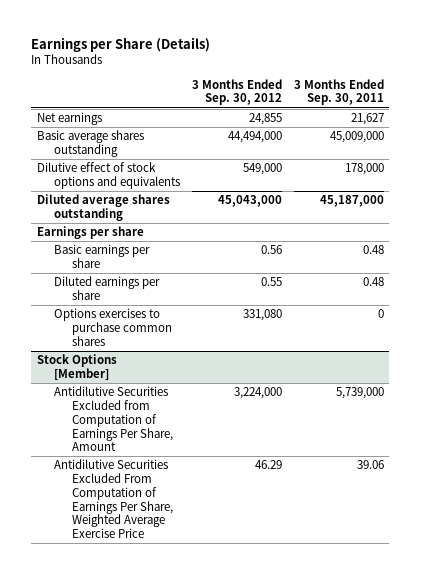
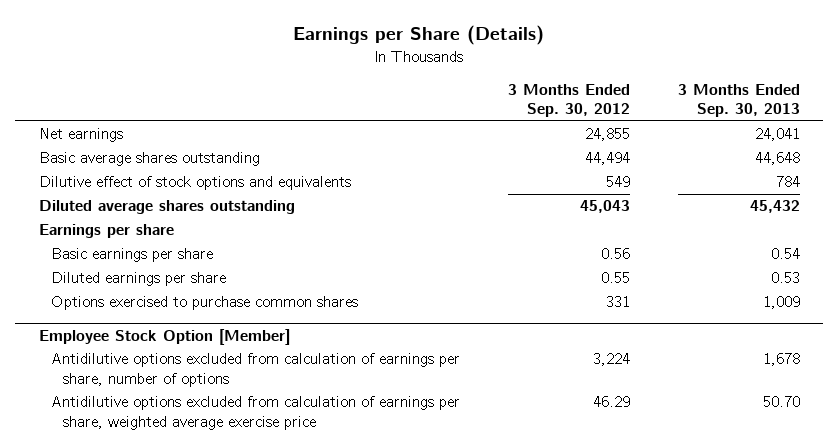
- | 3 Months Ended Sep. 30, 2012 | 3 Months Ended Sep. 30, 2011
+ | 3 Months Ended Sep. 30, 2012 | 3 Months Ended Sep. 30, 2013
- Basic average shares outstanding | 44,494,000 | 45,009,000
- Dilutive effect of stock options and equivalents | 549,000 | 178,000
- Diluted average shares outstanding | 45,043,000 | 45,187,000
+ Basic average shares outstanding | 44,494 | 44,648
+ Dilutive effect of stock options and equivalents | 549 | 784
+ Diluted average shares outstanding | 45,043 | 45,432
- Options exercises to purchase common shares | 331,080 | 0
- Stock Options [Member]
- Antidilutive Securities Excluded from Computation of Earnings Per Share, Amount | 3,224,000 | 5,739,000
- Antidilutive Securities Excluded From Computation of Earnings Per Share, Weighted Average Exercise Price | 46.29 | 39.06
+ Options exercised to purchase common shares | 331 | 1,009
+ Employee Stock Option [Member]
+ Antidilutive options excluded from calculation of earnings per share, number of options | 3,224 | 1,678
+ Antidilutive options excluded from calculation of earnings per share, weighted average exercise price | 46.29 | 50.70

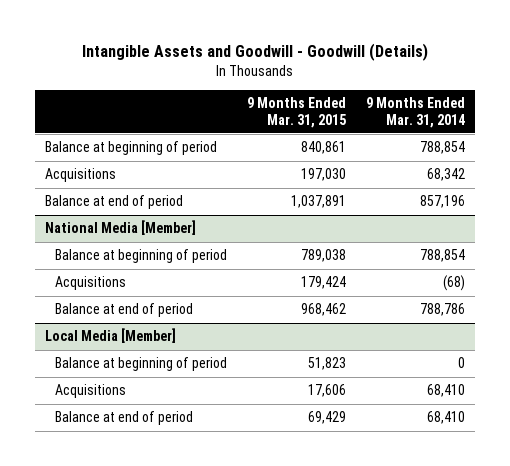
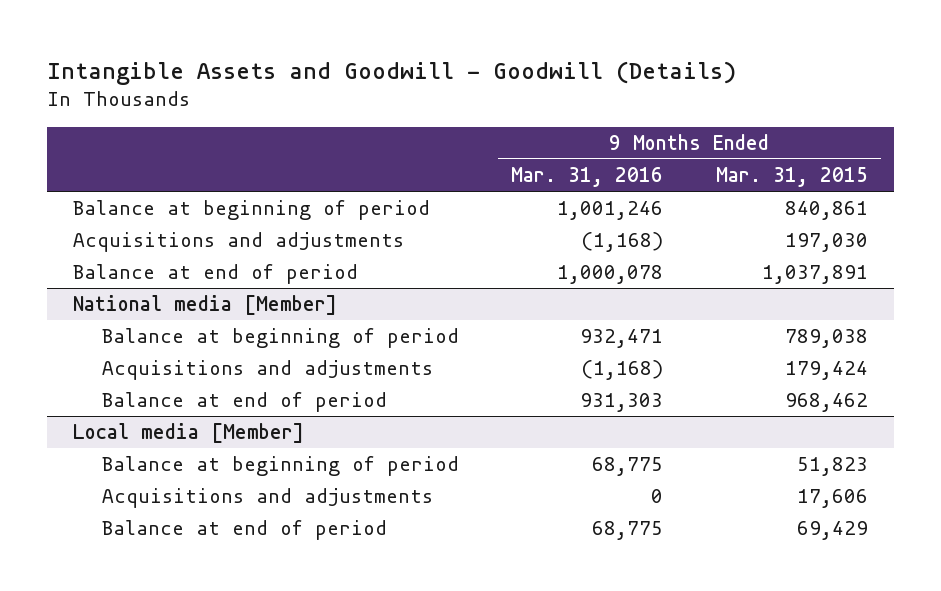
- | 9 Months Ended Mar. 31, 2015 | 9 Months Ended Mar. 31, 2014
+ | 9 Months Ended Mar. 31, 2016 | 9 Months Ended Mar. 31, 2015
- Acquisitions | 197,030 | 68,342
+ Acquisitions and adjustments | (1,168) | 197,030
- National Media [Member]
+ National media [Member]
- Acquisitions | 179,424 | (68)
+ Acquisitions and adjustments | (1,168) | 179,424
- Local Media [Member]
+ Local media [Member]
- Acquisitions | 17,606 | 68,410
+ Acquisitions and adjustments | 0 | 17,606

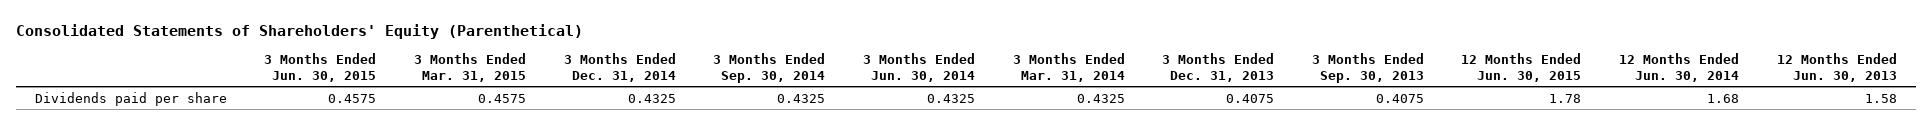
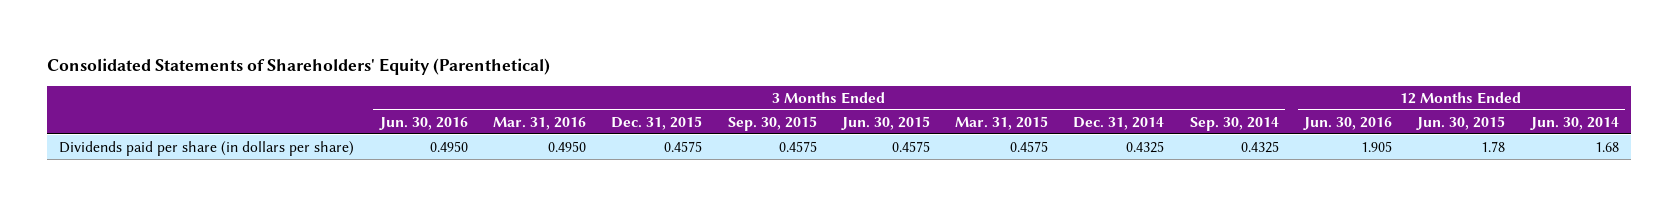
- | 3 Months Ended Jun. 30, 2015 | 3 Months Ended Mar. 31, 2015 | 3 Months Ended Dec. 31, 2014 | 3 Months Ended Sep. 30, 2014 | 3 Months Ended Jun. 30, 2014 | 3 Months Ended Mar. 31, 2014 | 3 Months Ended Dec. 31, 2013 | 3 Months Ended Sep. 30, 2013 | 12 Months Ended Jun. 30, 2015 | 12 Months Ended Jun. 30, 2014 | 12 Months Ended Jun. 30, 2013
+ | 3 Months Ended Jun. 30, 2016 | 3 Months Ended Mar. 31, 2016 | 3 Months Ended Dec. 31, 2015 | 3 Months Ended Sep. 30, 2015 | 3 Months Ended Jun. 30, 2015 | 3 Months Ended Mar. 31, 2015 | 3 Months Ended Dec. 31, 2014 | 3 Months Ended Sep. 30, 2014 | 12 Months Ended Jun. 30, 2016 | 12 Months Ended Jun. 30, 2015 | 12 Months Ended Jun. 30, 2014
- Dividends paid per share | 0.4575 | 0.4575 | 0.4325 | 0.4325 | 0.4325 | 0.4325 | 0.4075 | 0.4075 | 1.78 | 1.68 | 1.58
+ Dividends paid per share (in dollars per share) | 0.4950 | 0.4950 | 0.4575 | 0.4575 | 0.4575 | 0.4575 | 0.4325 | 0.4325 | 1.905 | 1.78 | 1.68

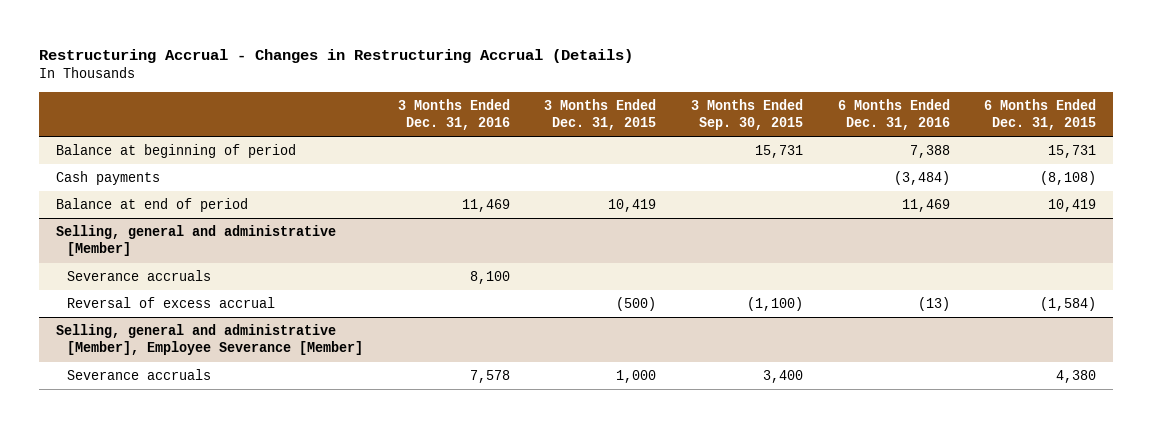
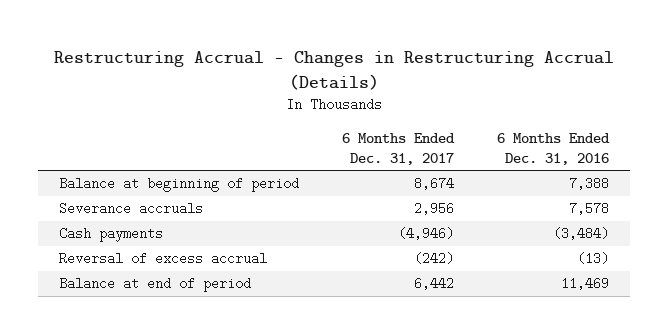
- | 3 Months Ended Dec. 31, 2016 | 3 Months Ended Dec. 31, 2015 | 3 Months Ended Sep. 30, 2015 | 6 Months Ended Dec. 31, 2016 | 6 Months Ended Dec. 31, 2015
+ | 6 Months Ended Dec. 31, 2017 | 6 Months Ended Dec. 31, 2016
+ Severance accruals | 2,956 | 7,578
- Selling, general and administrative [Member]
- Severance accruals | 8,100 | | | |
- Selling, general and administrative [Member], Employee Severance [Member]
- Severance accruals | 7,578 | 1,000 | 3,400 | | 4,380
moved down: Balance at end of period | 6,442 | 11,469

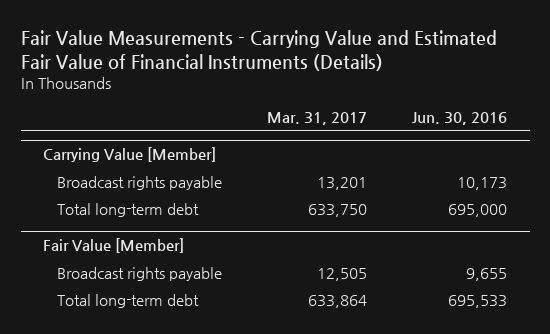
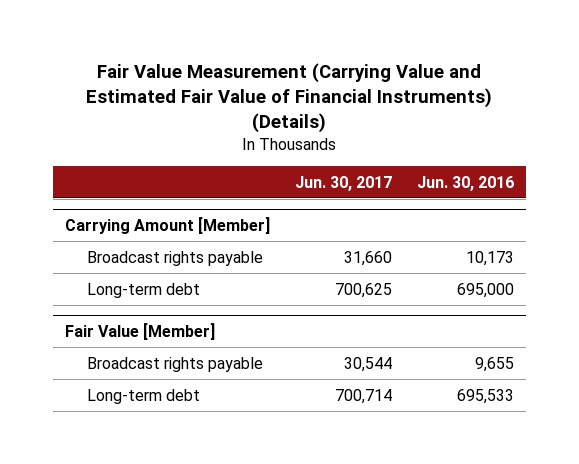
- Fair Value Measurements - Carrying Value and Estimated Fair Value of Financial Instruments (Details)
+ Fair Value Measurement (Carrying Value and Estimated Fair Value of Financial Instruments) (Details)
- | Mar. 31, 2017 | Jun. 30, 2016
+ | Jun. 30, 2017 | Jun. 30, 2016
- Carrying Value [Member]
+ Carrying Amount [Member]
- Total long-term debt | 633,750 | 695,000
+ Long-term debt | 700,625 | 695,000
@ Fair Value [Member]
- Total long-term debt | 633,864 | 695,533
+ Long-term debt | 700,714 | 695,533

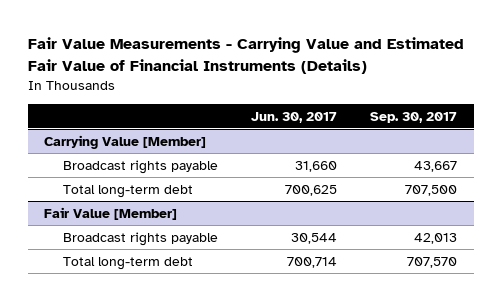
- Fair Value Measurement (Carrying Value and Estimated Fair Value of Financial Instruments) (Details)
+ Fair Value Measurements - Carrying Value and Estimated Fair Value of Financial Instruments (Details)
- | Jun. 30, 2017 | Jun. 30, 2016
+ | Jun. 30, 2017 | Sep. 30, 2017
- Carrying Amount [Member]
+ Carrying Value [Member]
- Long-term debt | 700,625 | 695,000
+ Total long-term debt | 700,625 | 707,500
@ Fair Value [Member]
- Long-term debt | 700,714 | 695,533
+ Total long-term debt | 700,714 | 707,570

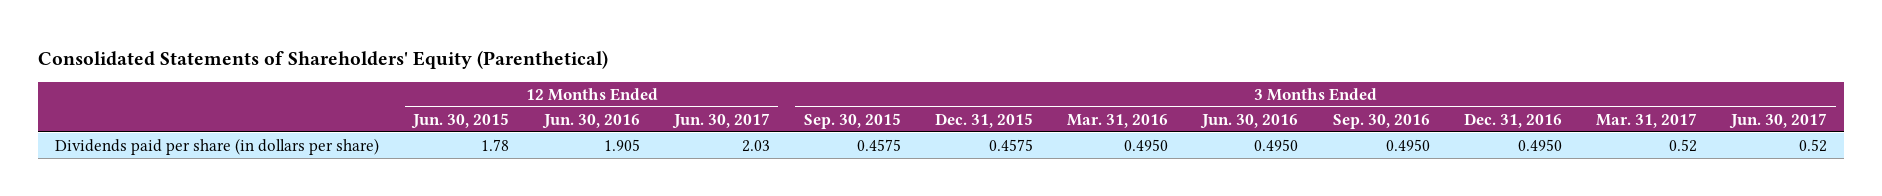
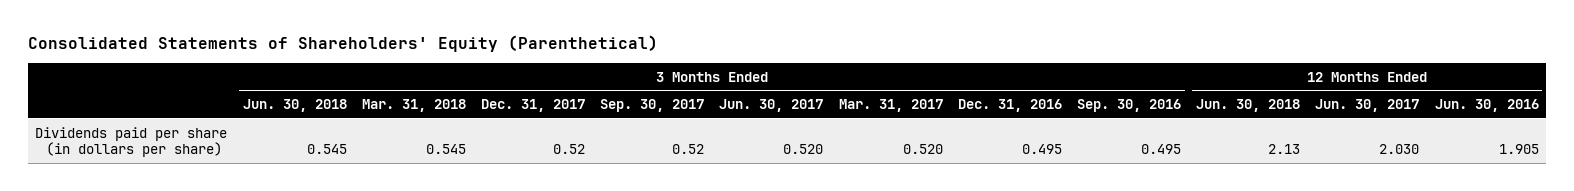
- | 12 Months Ended Jun. 30, 2015 | 12 Months Ended Jun. 30, 2016 | 12 Months Ended Jun. 30, 2017 | 3 Months Ended Sep. 30, 2015 | 3 Months Ended Dec. 31, 2015 | 3 Months Ended Mar. 31, 2016 | 3 Months Ended Jun. 30, 2016 | 3 Months Ended Sep. 30, 2016 | 3 Months Ended Dec. 31, 2016 | 3 Months Ended Mar. 31, 2017 | 3 Months Ended Jun. 30, 2017
+ | 3 Months Ended Jun. 30, 2018 | 3 Months Ended Mar. 31, 2018 | 3 Months Ended Dec. 31, 2017 | 3 Months Ended Sep. 30, 2017 | 3 Months Ended Jun. 30, 2017 | 3 Months Ended Mar. 31, 2017 | 3 Months Ended Dec. 31, 2016 | 3 Months Ended Sep. 30, 2016 | 12 Months Ended Jun. 30, 2018 | 12 Months Ended Jun. 30, 2017 | 12 Months Ended Jun. 30, 2016
- Dividends paid per share (in dollars per share) | 1.78 | 1.905 | 2.03 | 0.4575 | 0.4575 | 0.4950 | 0.4950 | 0.4950 | 0.4950 | 0.52 | 0.52
+ Dividends paid per share (in dollars per share) | 0.545 | 0.545 | 0.52 | 0.52 | 0.520 | 0.520 | 0.495 | 0.495 | 2.13 | 2.030 | 1.905

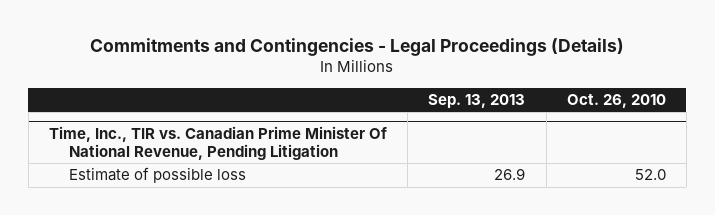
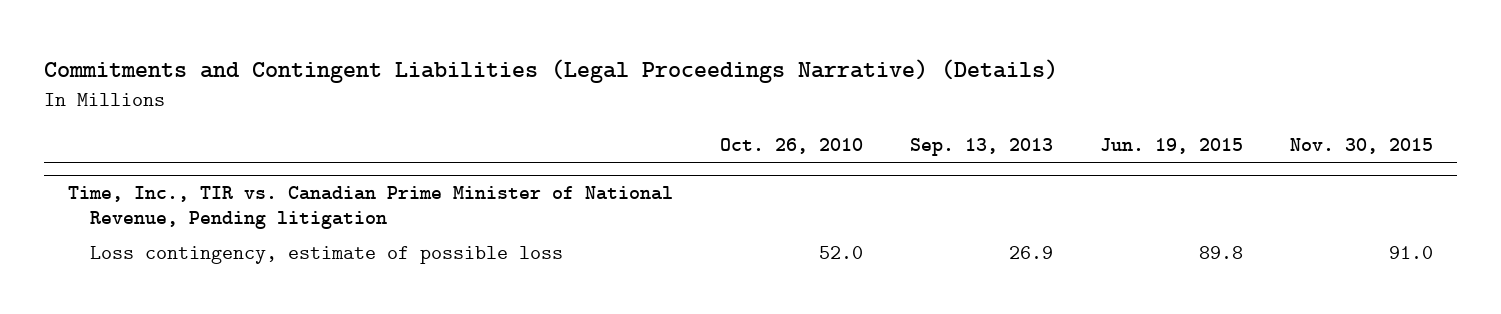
- Commitments and Contingencies - Legal Proceedings (Details)
+ Commitments and Contingent Liabilities (Legal Proceedings Narrative) (Details)
- | Sep. 13, 2013 | Oct. 26, 2010
+ | Oct. 26, 2010 | Sep. 13, 2013 | Jun. 19, 2015 | Nov. 30, 2015
- Time, Inc., TIR vs. Canadian Prime Minister Of National Revenue, Pending Litigation
- Estimate of possible loss | 26.9 | 52.0
+ Time, Inc., TIR vs. Canadian Prime Minister of National Revenue, Pending litigation
+ Loss contingency, estimate of possible loss | 52.0 | 26.9 | 89.8 | 91.0

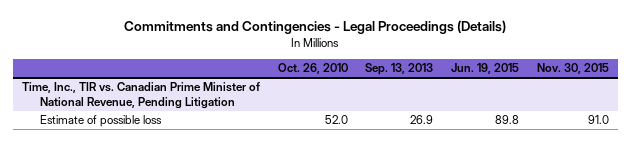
- Commitments and Contingent Liabilities (Legal Proceedings Narrative) (Details)
+ Commitments and Contingencies - Legal Proceedings (Details)
- Time, Inc., TIR vs. Canadian Prime Minister of National Revenue, Pending litigation
- Loss contingency, estimate of possible loss | 52.0 | 26.9 | 89.8 | 91.0
+ Time, Inc., TIR vs. Canadian Prime Minister of National Revenue, Pending Litigation
+ Estimate of possible loss | 52.0 | 26.9 | 89.8 | 91.0

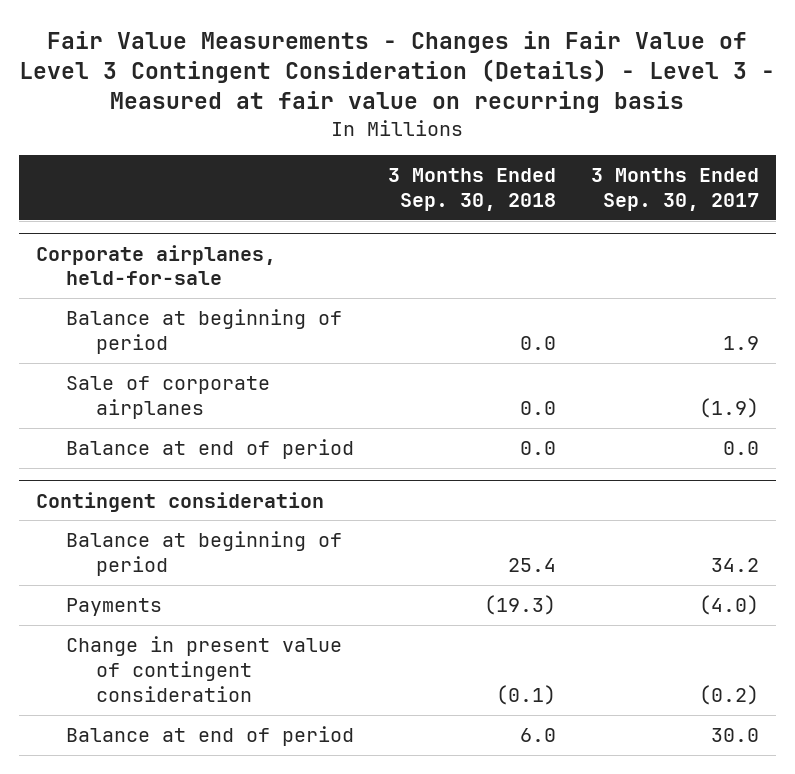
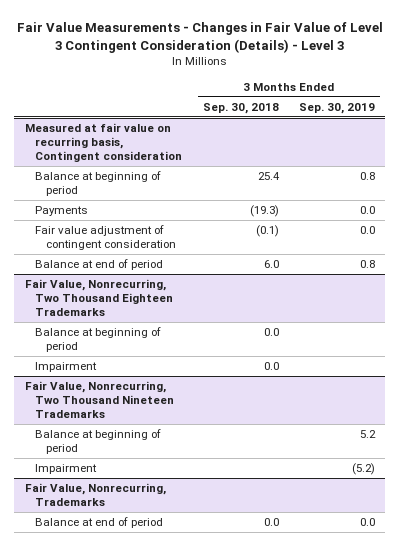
- Fair Value Measurements - Changes in Fair Value of Level 3 Contingent Consideration (Details) - Level 3 - Measured at fair value on recurring basis
+ Fair Value Measurements - Changes in Fair Value of Level 3 Contingent Consideration (Details) - Level 3
- | 3 Months Ended Sep. 30, 2018 | 3 Months Ended Sep. 30, 2017
+ | 3 Months Ended Sep. 30, 2018 | 3 Months Ended Sep. 30, 2019
- Corporate airplanes, held-for-sale
- Balance at beginning of period | 0.0 | 1.9
- Sale of corporate airplanes | 0.0 | (1.9)
- Balance at end of period | 0.0 | 0.0
- Contingent consideration
+ Measured at fair value on recurring basis, Contingent consideration
- Change in present value of contingent consideration | (0.1) | (0.2)
+ Fair value adjustment of contingent consideration | (0.1) | 0.0
+ Fair Value, Nonrecurring, Two Thousand Eighteen Trademarks
+ Balance at beginning of period | 0.0 |
+ Impairment | 0.0 |
+ Fair Value, Nonrecurring, Two Thousand Nineteen Trademarks
+ Balance at beginning of period | | 5.2
+ Impairment | | (5.2)
+ Fair Value, Nonrecurring, Trademarks
+ Balance at end of period | 0.0 | 0.0

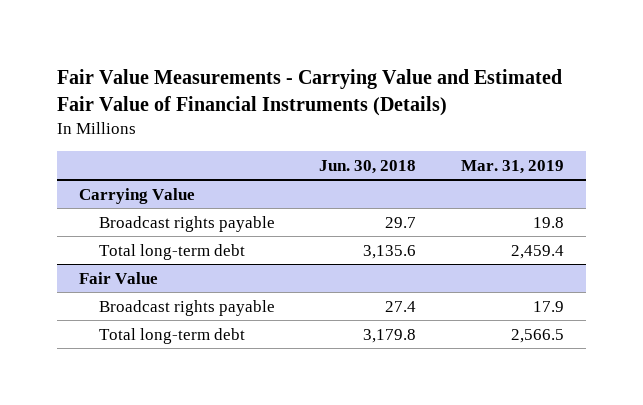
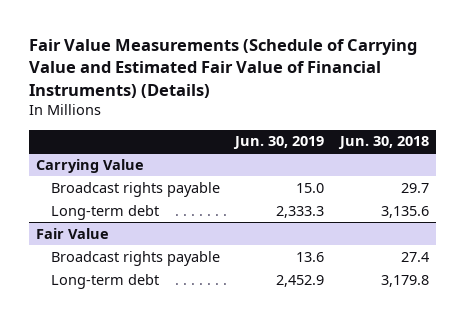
- Fair Value Measurements - Carrying Value and Estimated Fair Value of Financial Instruments (Details)
+ Fair Value Measurements (Schedule of Carrying Value and Estimated Fair Value of Financial Instruments) (Details)
- | Jun. 30, 2018 | Mar. 31, 2019
+ | Jun. 30, 2019 | Jun. 30, 2018
@ Carrying Value
- Total long-term debt | 3,135.6 | 2,459.4
+ Long-term debt | 2,333.3 | 3,135.6
@ Fair Value
- Total long-term debt | 3,179.8 | 2,566.5
+ Long-term debt | 2,452.9 | 3,179.8

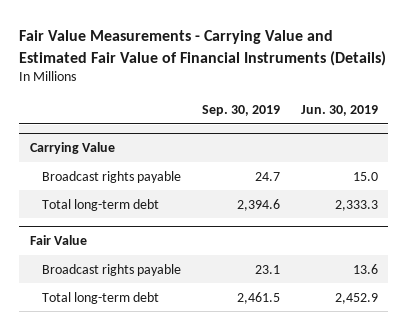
- Fair Value Measurements (Schedule of Carrying Value and Estimated Fair Value of Financial Instruments) (Details)
+ Fair Value Measurements - Carrying Value and Estimated Fair Value of Financial Instruments (Details)
- | Jun. 30, 2019 | Jun. 30, 2018
+ | Sep. 30, 2019 | Jun. 30, 2019
@ Carrying Value
- Long-term debt | 2,333.3 | 3,135.6
+ Total long-term debt | 2,394.6 | 2,333.3
@ Fair Value
- Long-term debt | 2,452.9 | 3,179.8
+ Total long-term debt | 2,461.5 | 2,452.9

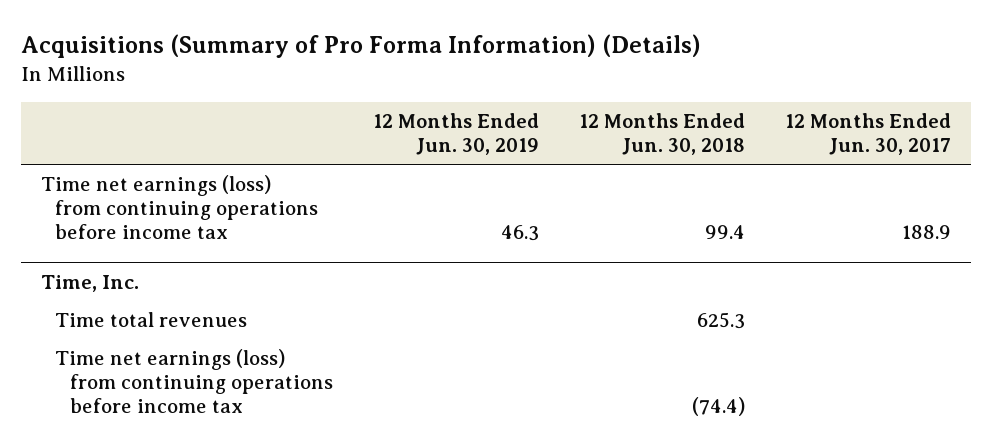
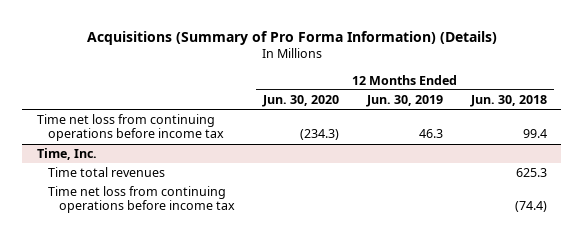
- | 12 Months Ended Jun. 30, 2019 | 12 Months Ended Jun. 30, 2018 | 12 Months Ended Jun. 30, 2017
+ | 12 Months Ended Jun. 30, 2020 | 12 Months Ended Jun. 30, 2019 | 12 Months Ended Jun. 30, 2018
- Time net earnings (loss) from continuing operations before income tax | 46.3 | 99.4 | 188.9
+ Time net loss from continuing operations before income tax | (234.3) | 46.3 | 99.4
@ Time, Inc.
- Time net earnings (loss) from continuing operations before income tax | | (74.4) |
+ Time net loss from continuing operations before income tax | | | (74.4)

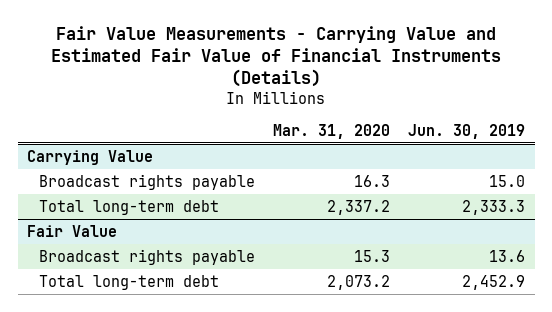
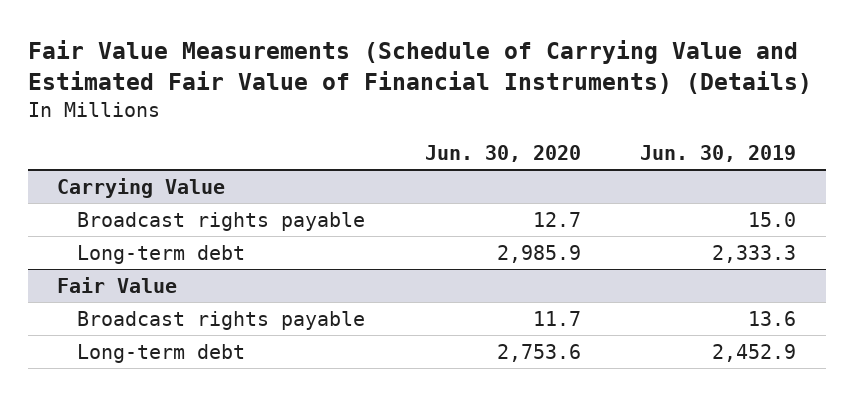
- Fair Value Measurements - Carrying Value and Estimated Fair Value of Financial Instruments (Details)
+ Fair Value Measurements (Schedule of Carrying Value and Estimated Fair Value of Financial Instruments) (Details)
- | Mar. 31, 2020 | Jun. 30, 2019
+ | Jun. 30, 2020 | Jun. 30, 2019
@ Carrying Value
- Total long-term debt | 2,337.2 | 2,333.3
+ Long-term debt | 2,985.9 | 2,333.3
@ Fair Value
- Total long-term debt | 2,073.2 | 2,452.9
+ Long-term debt | 2,753.6 | 2,452.9

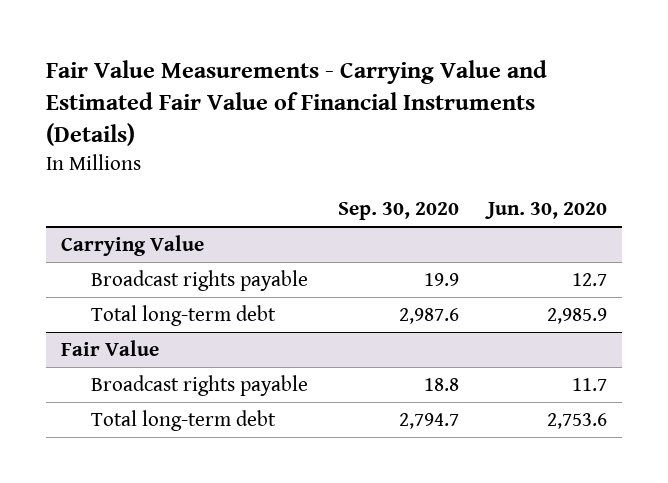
- Fair Value Measurements (Schedule of Carrying Value and Estimated Fair Value of Financial Instruments) (Details)
+ Fair Value Measurements - Carrying Value and Estimated Fair Value of Financial Instruments (Details)
- | Jun. 30, 2020 | Jun. 30, 2019
+ | Sep. 30, 2020 | Jun. 30, 2020
@ Carrying Value
- Long-term debt | 2,985.9 | 2,333.3
+ Total long-term debt | 2,987.6 | 2,985.9
@ Fair Value
- Long-term debt | 2,753.6 | 2,452.9
+ Total long-term debt | 2,794.7 | 2,753.6

